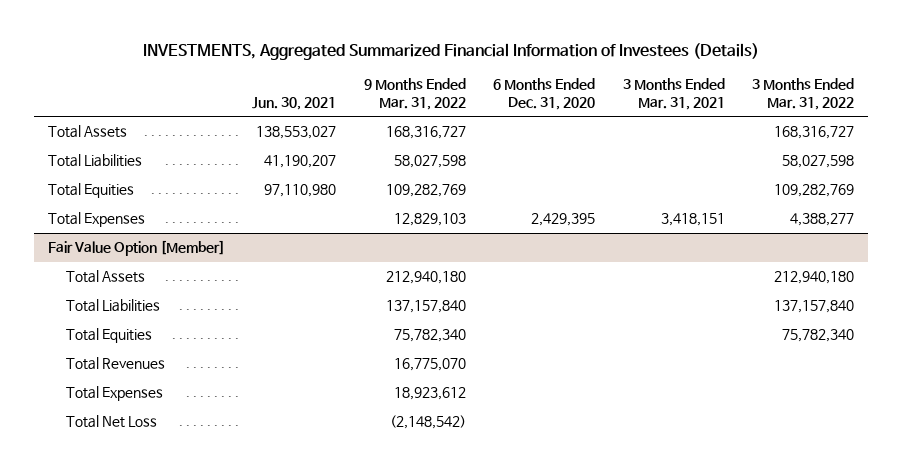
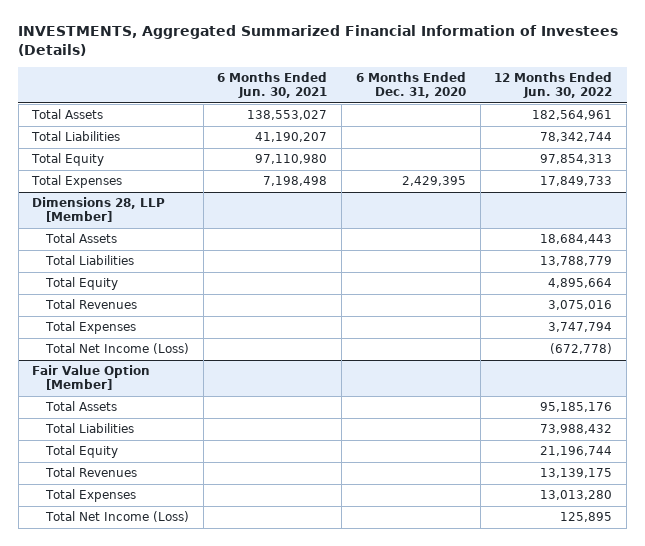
- | Jun. 30, 2021 | 9 Months Ended Mar. 31, 2022 | 6 Months Ended Dec. 31, 2020 | 3 Months Ended Mar. 31, 2021 | 3 Months Ended Mar. 31, 2022
+ | 6 Months Ended Jun. 30, 2021 | 6 Months Ended Dec. 31, 2020 | 12 Months Ended Jun. 30, 2022
- Total Equities | 97,110,980 | 109,282,769 | | | 109,282,769
+ Total Equity | 97,110,980 | | 97,854,313
+ Dimensions 28, LLP [Member]
+ Total Assets | | | 18,684,443
+ Total Liabilities | | | 13,788,779
+ Total Equity | | | 4,895,664
+ Total Revenues | | | 3,075,016
+ Total Expenses | | | 3,747,794
+ Total Net Income (Loss) | | | (672,778)
@ Fair Value Option [Member]
- Total Equities | | 75,782,340 | | | 75,782,340
+ Total Equity | | | 21,196,744
- Total Net Loss | | (2,148,542) | | |
+ Total Net Income (Loss) | | | 125,895

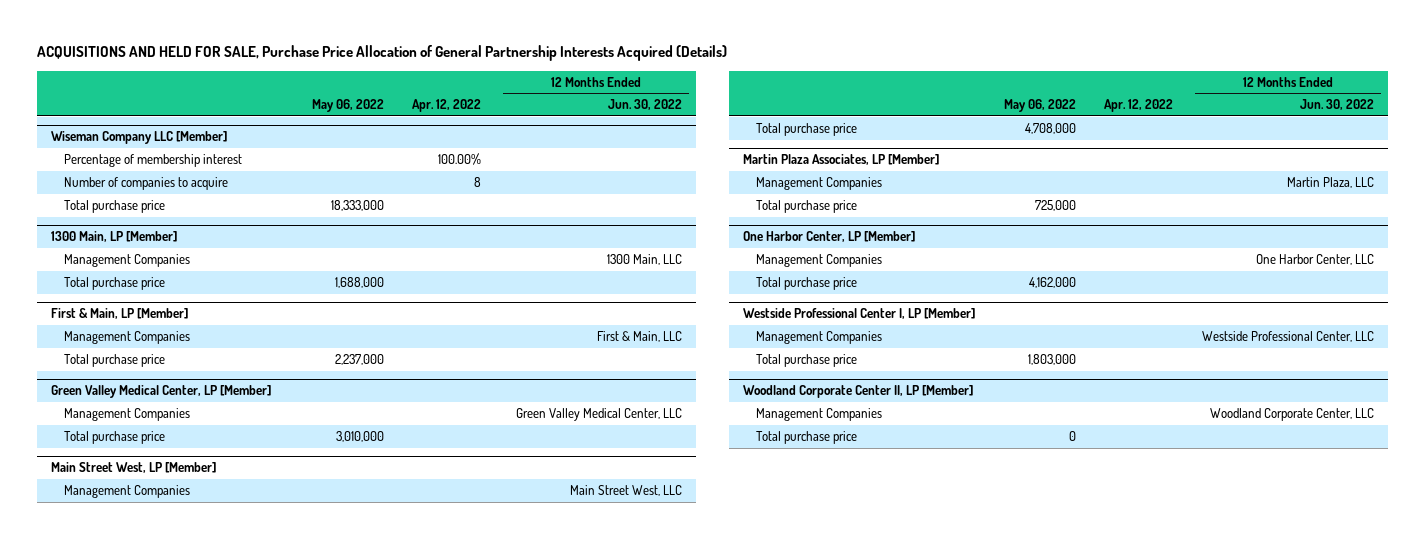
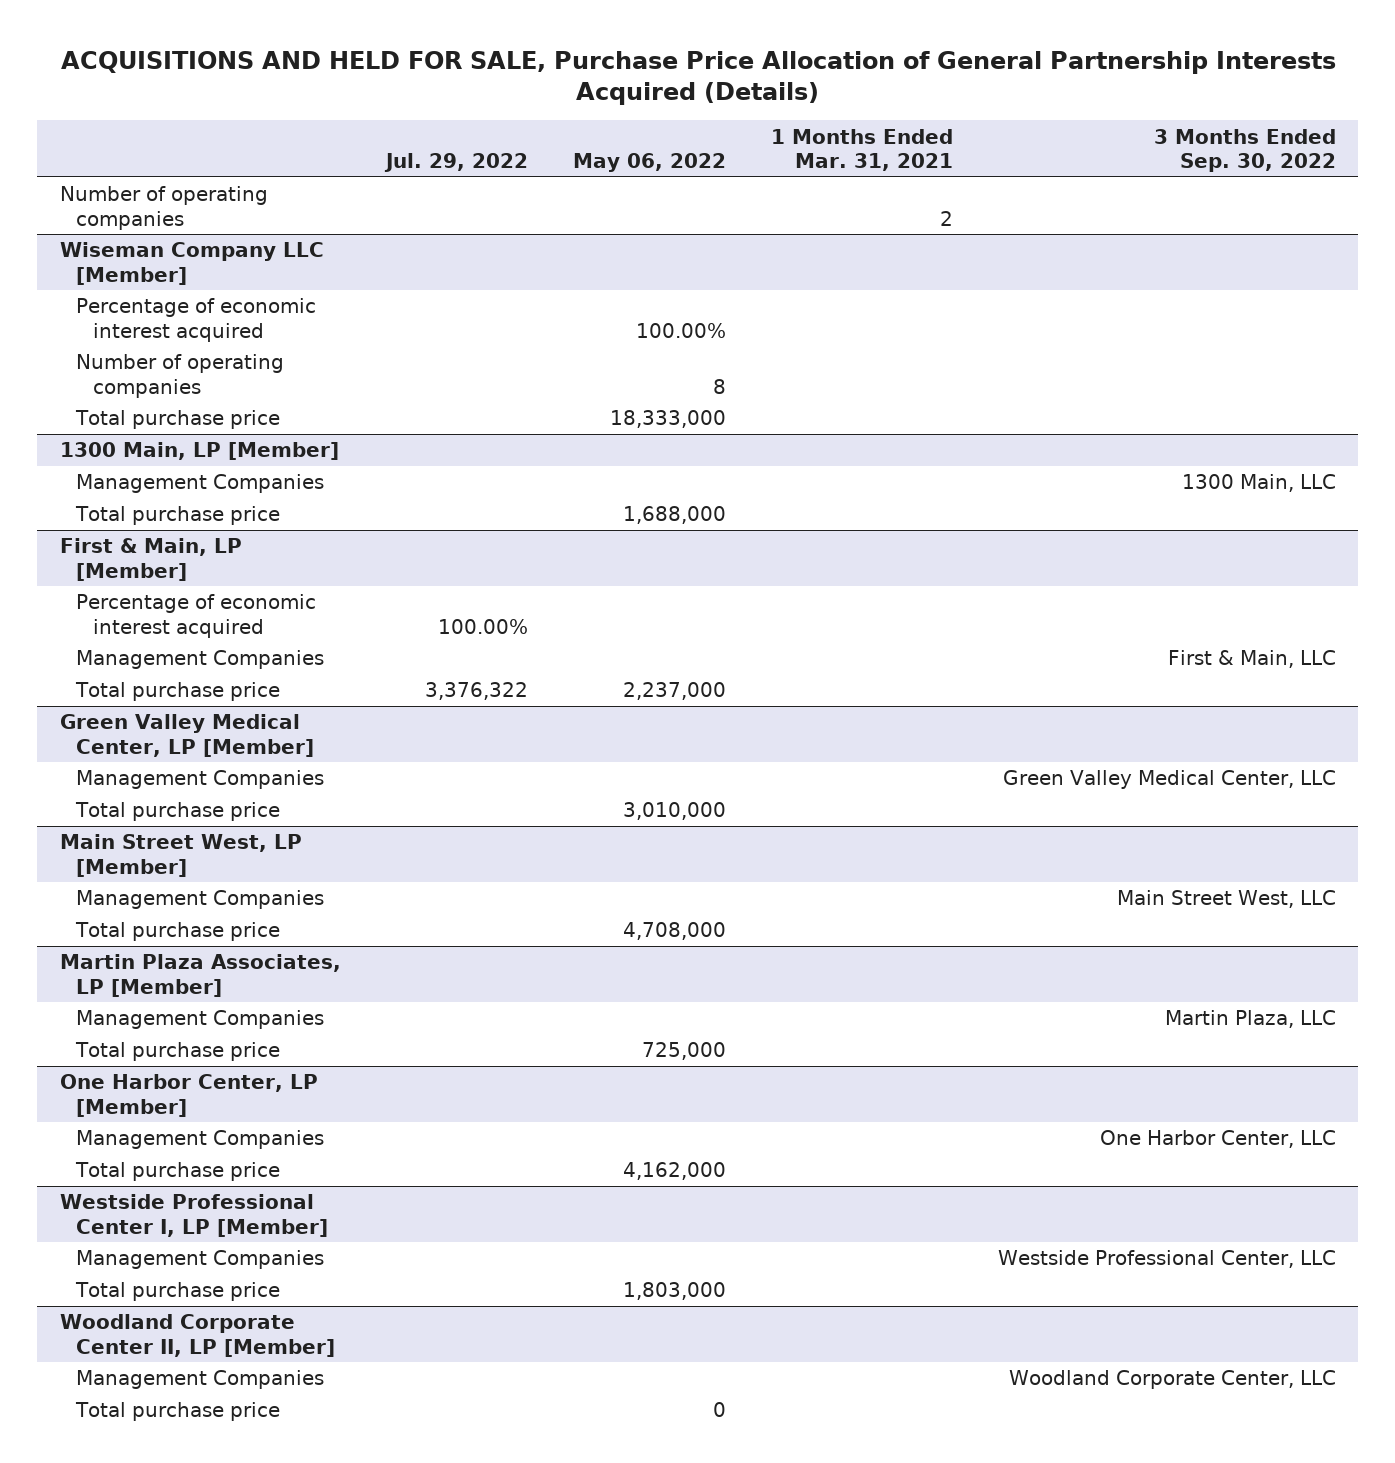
- | May 06, 2022 | Apr. 12, 2022 | 12 Months Ended Jun. 30, 2022
+ | Jul. 29, 2022 | May 06, 2022 | 1 Months Ended Mar. 31, 2021 | 3 Months Ended Sep. 30, 2022
+ Number of operating companies | | | 2 |
@ Wiseman Company LLC [Member]
- Percentage of membership interest | | 100.00% |
- Number of companies to acquire | | 8 |
+ Percentage of economic interest acquired | | 100.00% | |
+ Number of operating companies | | 8 | |
@ First & Main, LP [Member]
+ Percentage of economic interest acquired | 100.00% | | |

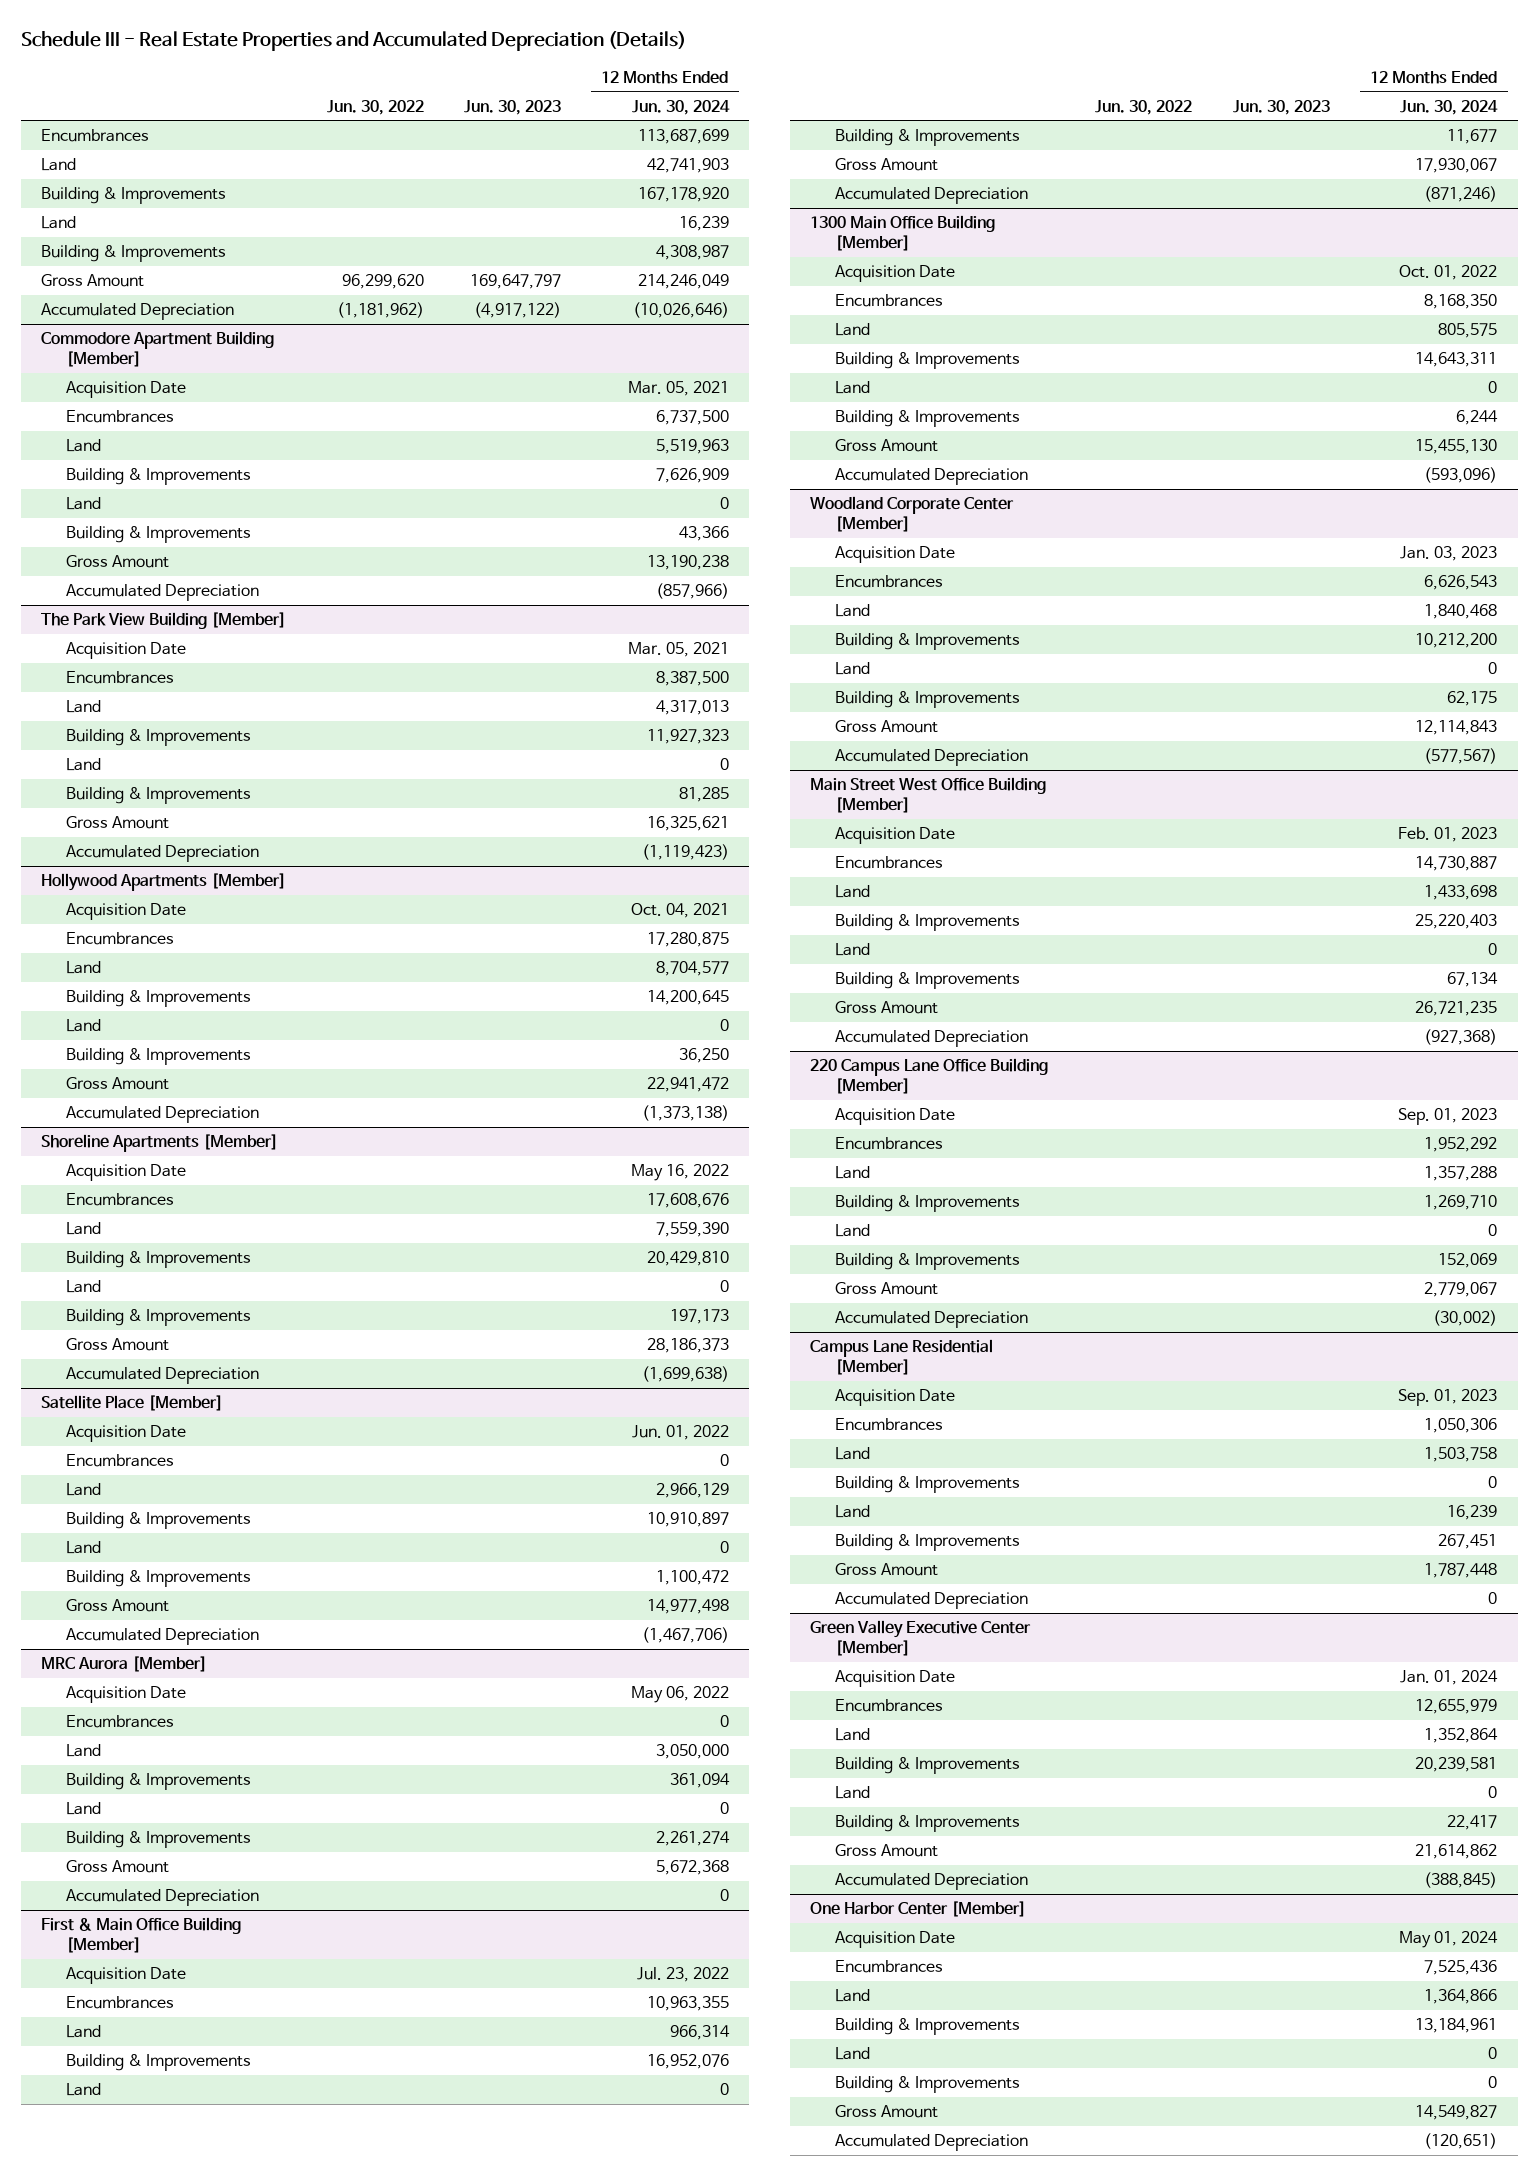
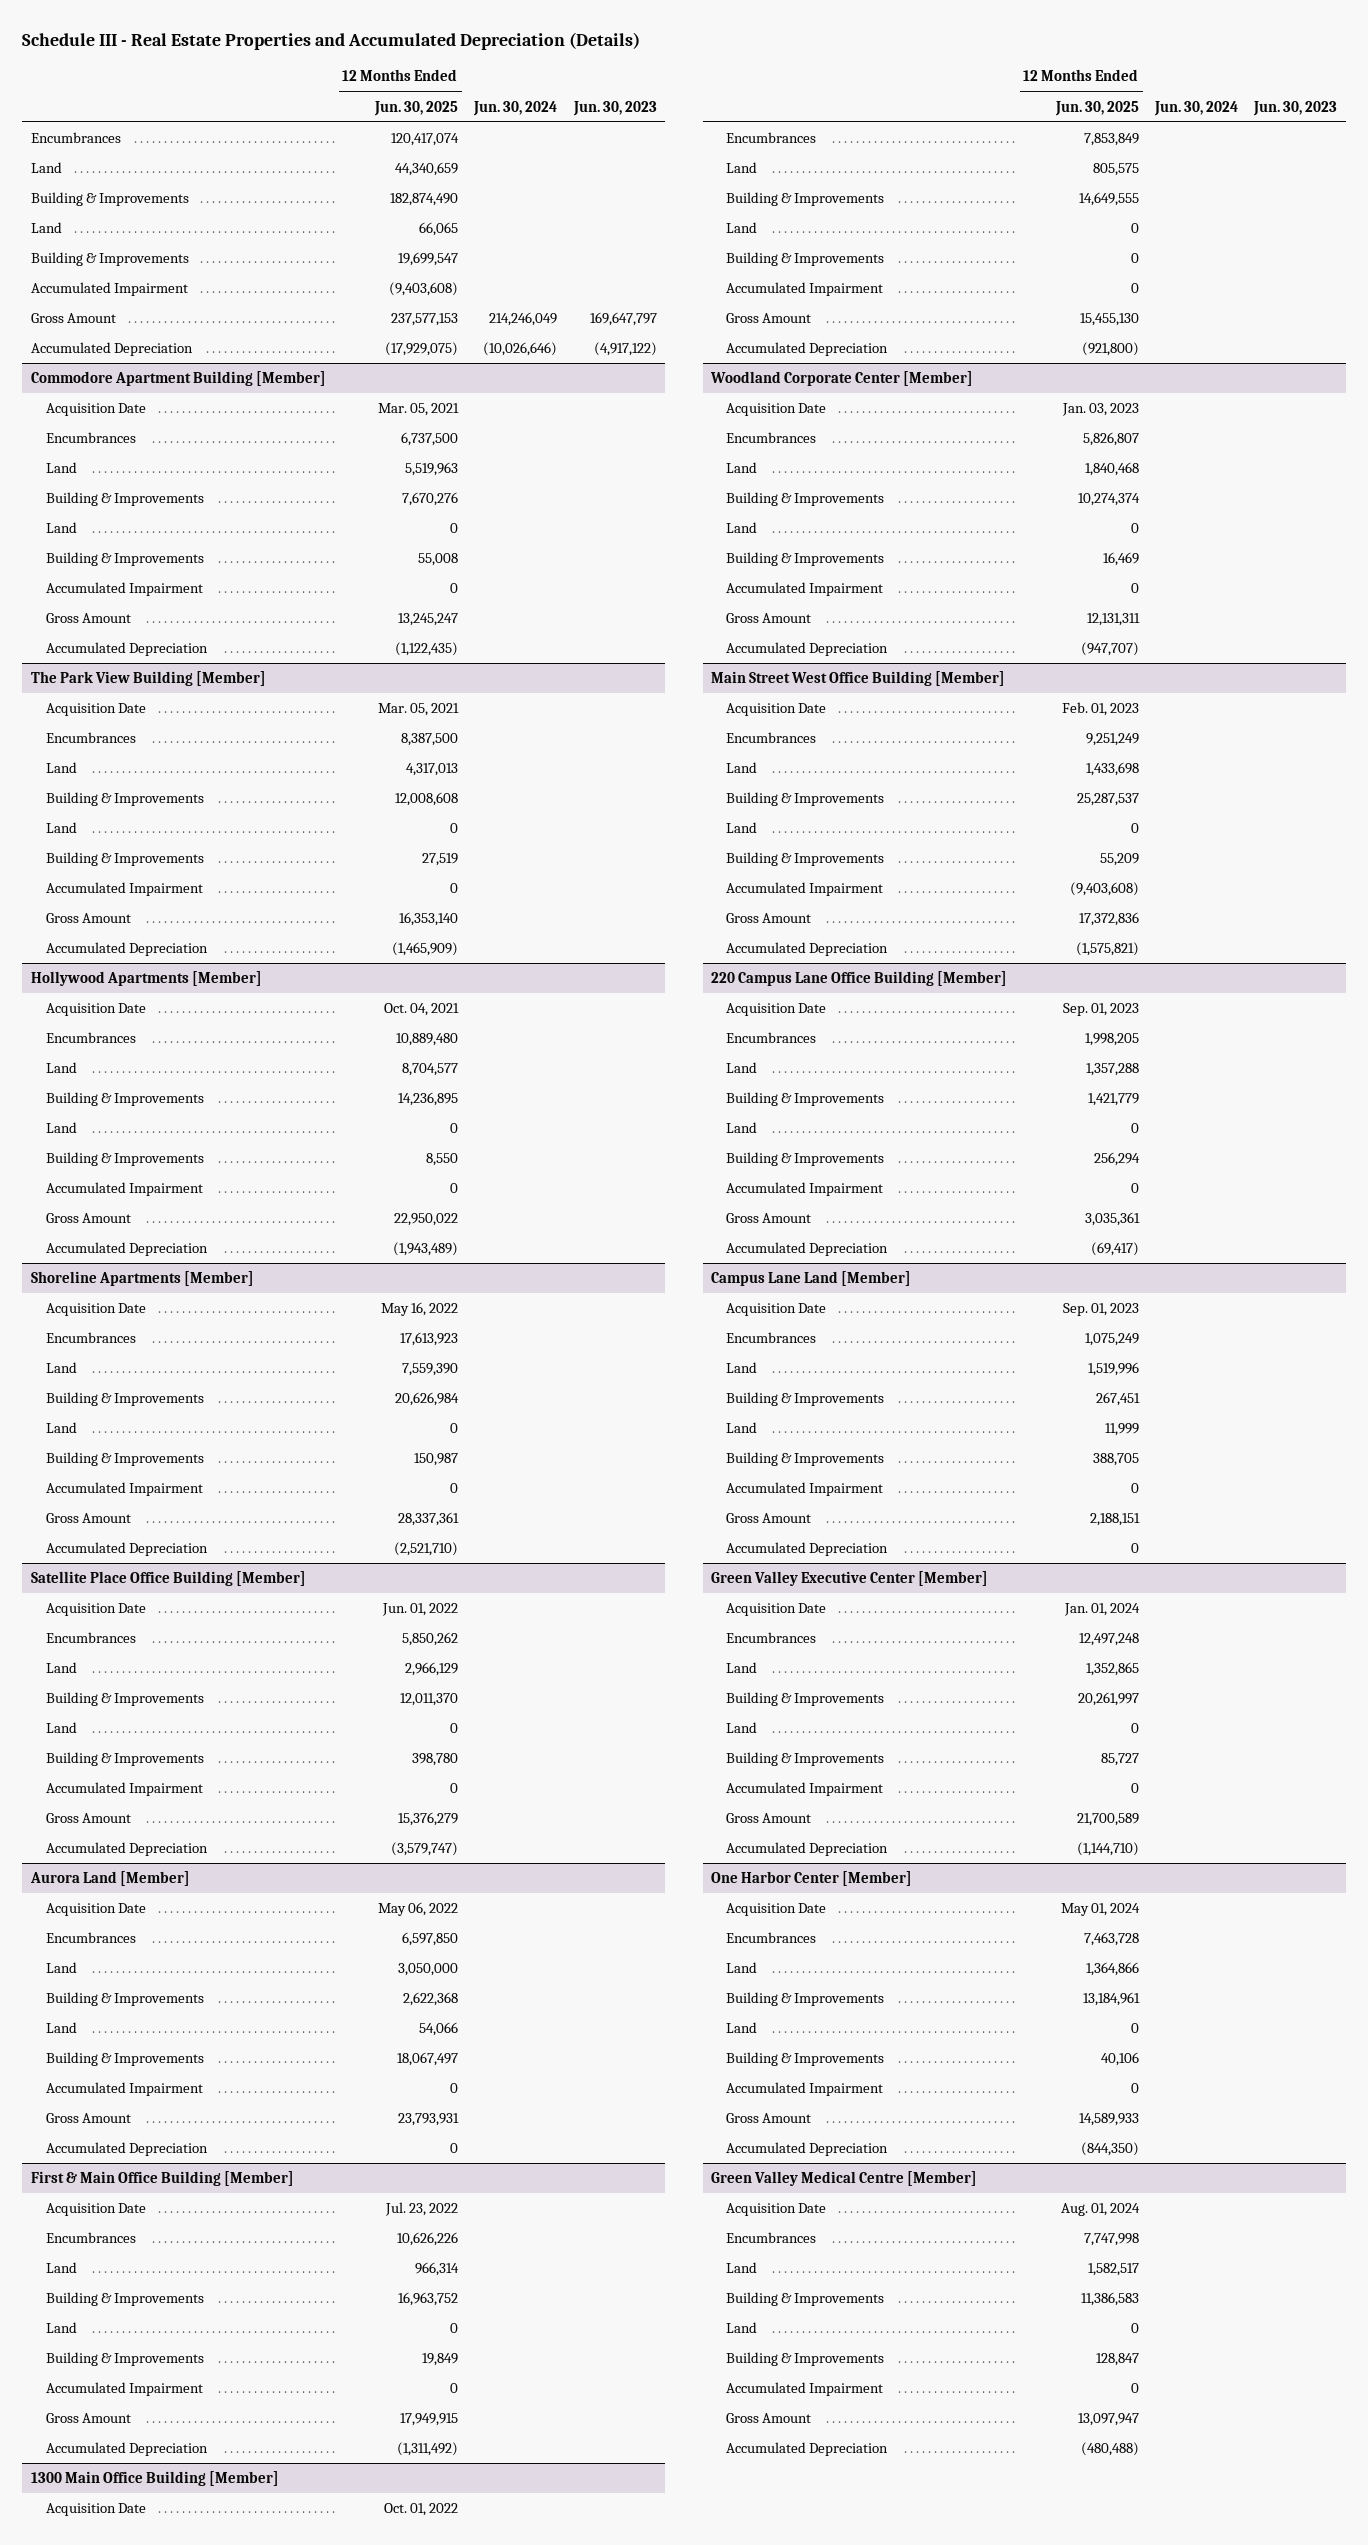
- | Jun. 30, 2022 | Jun. 30, 2023 | 12 Months Ended Jun. 30, 2024
+ | 12 Months Ended Jun. 30, 2025 | Jun. 30, 2024 | Jun. 30, 2023
+ Accumulated Impairment | (9,403,608) | |
@ Commodore Apartment Building [Member]
+ Accumulated Impairment | 0 | |
@ The Park View Building [Member]
+ Accumulated Impairment | 0 | |
@ Hollywood Apartments [Member]
+ Accumulated Impairment | 0 | |
@ Shoreline Apartments [Member]
+ Accumulated Impairment | 0 | |
- Satellite Place [Member]
- Acquisition Date | | | Jun. 01, 2022
- Encumbrances | | | 0
- Land | | | 2,966,129
- Building & Improvements | | | 10,910,897
- Land | | | 0
- Building & Improvements | | | 1,100,472
- Gross Amount | | | 14,977,498
- Accumulated Depreciation | | | (1,467,706)
- MRC Aurora [Member]
+ Satellite Place Office Building [Member]
+ Acquisition Date | Jun. 01, 2022 | |
+ Encumbrances | 5,850,262 | |
+ Land | 2,966,129 | |
+ Building & Improvements | 12,011,370 | |
+ Land | 0 | |
+ Building & Improvements | 398,780 | |
+ Accumulated Impairment | 0 | |
+ Gross Amount | 15,376,279 | |
+ Accumulated Depreciation | (3,579,747) | |
+ Aurora Land [Member]
+ Accumulated Impairment | 0 | |
@ First & Main Office Building [Member]
+ Accumulated Impairment | 0 | |
@ 1300 Main Office Building [Member]
+ Accumulated Impairment | 0 | |
@ Woodland Corporate Center [Member]
+ Accumulated Impairment | 0 | |
@ Main Street West Office Building [Member]
+ Accumulated Impairment | (9,403,608) | |
@ 220 Campus Lane Office Building [Member]
+ Accumulated Impairment | 0 | |
- Campus Lane Residential [Member]
+ Campus Lane Land [Member]
+ Accumulated Impairment | 0 | |
@ Green Valley Executive Center [Member]
+ Accumulated Impairment | 0 | |
@ One Harbor Center [Member]
+ Accumulated Impairment | 0 | |
+ Green Valley Medical Centre [Member]
+ Acquisition Date | Aug. 01, 2024 | |
+ Encumbrances | 7,747,998 | |
+ Land | 1,582,517 | |
+ Building & Improvements | 11,386,583 | |
+ Land | 0 | |
+ Building & Improvements | 128,847 | |
+ Accumulated Impairment | 0 | |
+ Gross Amount | 13,097,947 | |
+ Accumulated Depreciation | (480,488) | |

